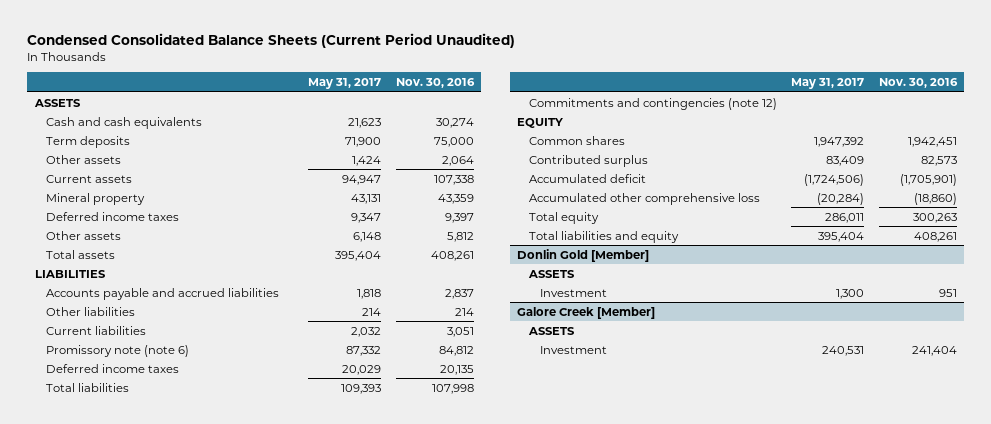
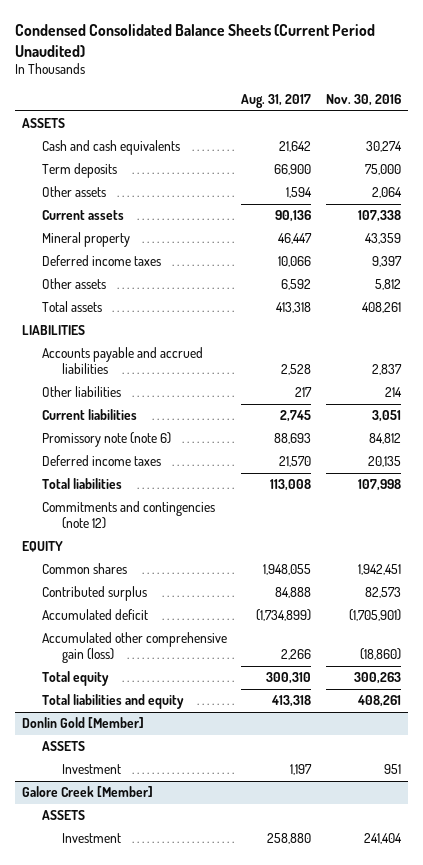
- | May 31, 2017 | Nov. 30, 2016
+ | Aug. 31, 2017 | Nov. 30, 2016
- Accumulated other comprehensive loss | (20,284) | (18,860)
+ Accumulated other comprehensive gain (loss) | 2,266 | (18,860)

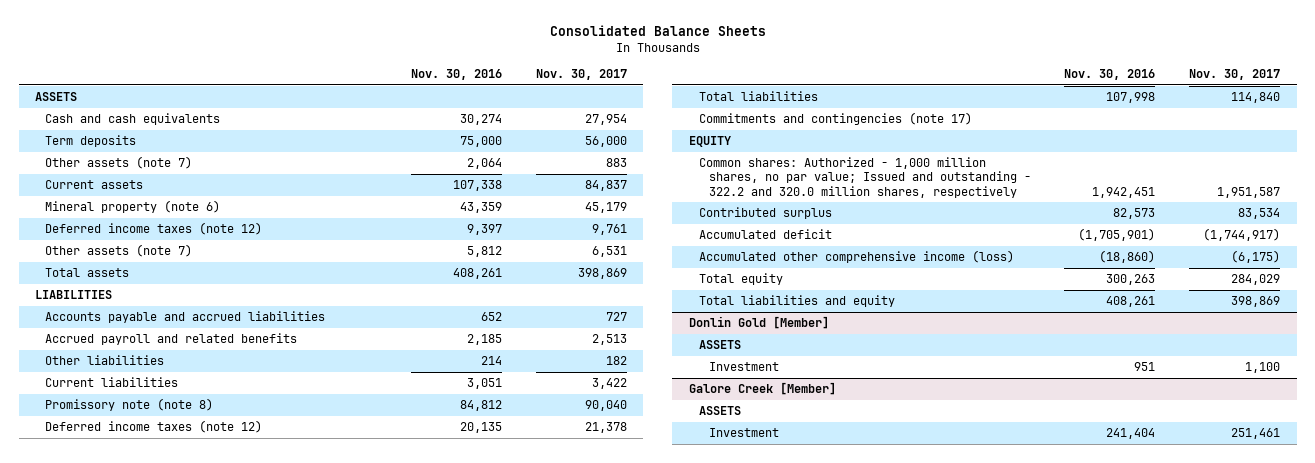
- Condensed Consolidated Balance Sheets (Current Period Unaudited)
+ Consolidated Balance Sheets
- | Aug. 31, 2017 | Nov. 30, 2016
+ | Nov. 30, 2016 | Nov. 30, 2017
- Other assets | 1,594 | 2,064
+ Other assets (note 7) | 2,064 | 883
- Mineral property | 46,447 | 43,359
- Deferred income taxes | 10,066 | 9,397
- Other assets | 6,592 | 5,812
+ Mineral property (note 6) | 43,359 | 45,179
+ Deferred income taxes (note 12) | 9,397 | 9,761
+ Other assets (note 7) | 5,812 | 6,531
- Accounts payable and accrued liabilities | 2,528 | 2,837
+ Accounts payable and accrued liabilities | 652 | 727
+ Accrued payroll and related benefits | 2,185 | 2,513
- Promissory note (note 6) | 88,693 | 84,812
- Deferred income taxes | 21,570 | 20,135
+ Promissory note (note 8) | 84,812 | 90,040
+ Deferred income taxes (note 12) | 20,135 | 21,378
- Commitments and contingencies (note 12)
+ Commitments and contingencies (note 17)
- Common shares | 1,948,055 | 1,942,451
+ Common shares: Authorized - 1,000 million shares, no par value; Issued and outstanding - 322.2 and 320.0 million shares, respectively | 1,942,451 | 1,951,587
- Accumulated other comprehensive gain (loss) | 2,266 | (18,860)
+ Accumulated other comprehensive income (loss) | (18,860) | (6,175)

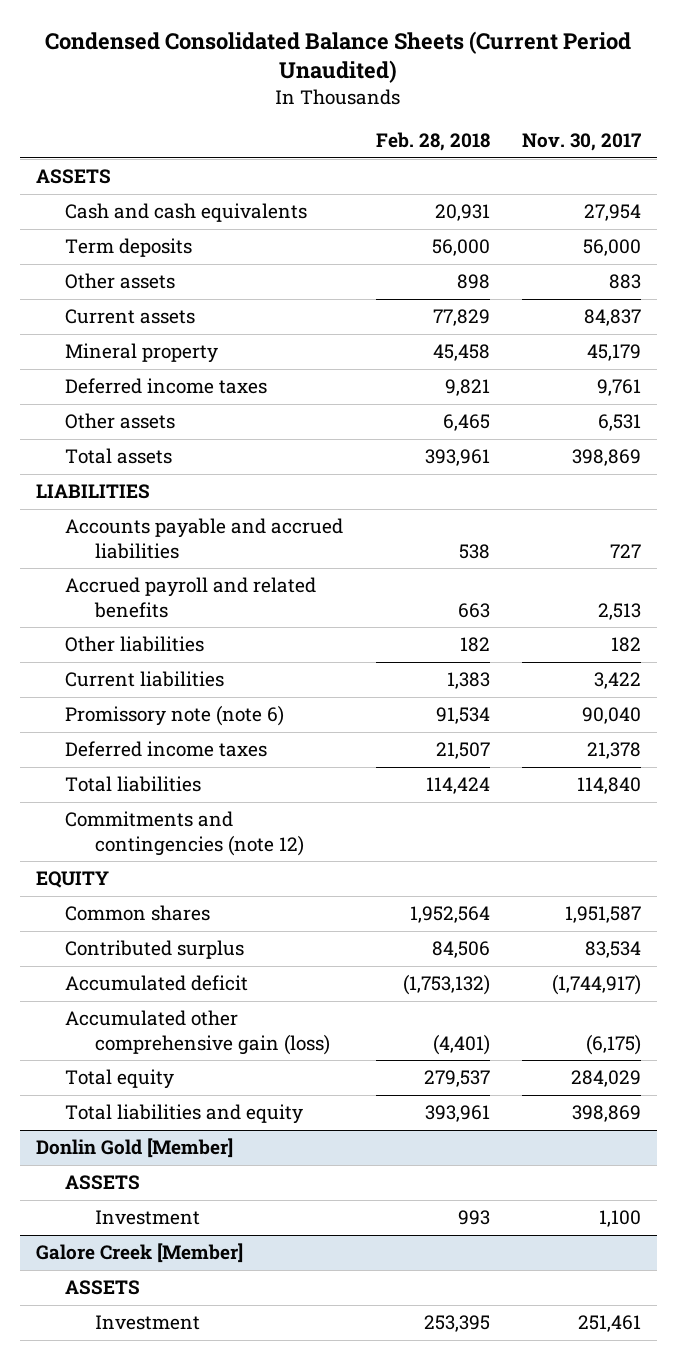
- Consolidated Balance Sheets
+ Condensed Consolidated Balance Sheets (Current Period Unaudited)
- | Nov. 30, 2016 | Nov. 30, 2017
+ | Feb. 28, 2018 | Nov. 30, 2017
- Other assets (note 7) | 2,064 | 883
+ Other assets | 898 | 883
- Mineral property (note 6) | 43,359 | 45,179
- Deferred income taxes (note 12) | 9,397 | 9,761
- Other assets (note 7) | 5,812 | 6,531
+ Mineral property | 45,458 | 45,179
+ Deferred income taxes | 9,821 | 9,761
+ Other assets | 6,465 | 6,531
- Promissory note (note 8) | 84,812 | 90,040
- Deferred income taxes (note 12) | 20,135 | 21,378
+ Promissory note (note 6) | 91,534 | 90,040
+ Deferred income taxes | 21,507 | 21,378
- Commitments and contingencies (note 17)
+ Commitments and contingencies (note 12)
- Common shares: Authorized - 1,000 million shares, no par value; Issued and outstanding - 322.2 and 320.0 million shares, respectively | 1,942,451 | 1,951,587
+ Common shares | 1,952,564 | 1,951,587
- Accumulated other comprehensive income (loss) | (18,860) | (6,175)
+ Accumulated other comprehensive gain (loss) | (4,401) | (6,175)

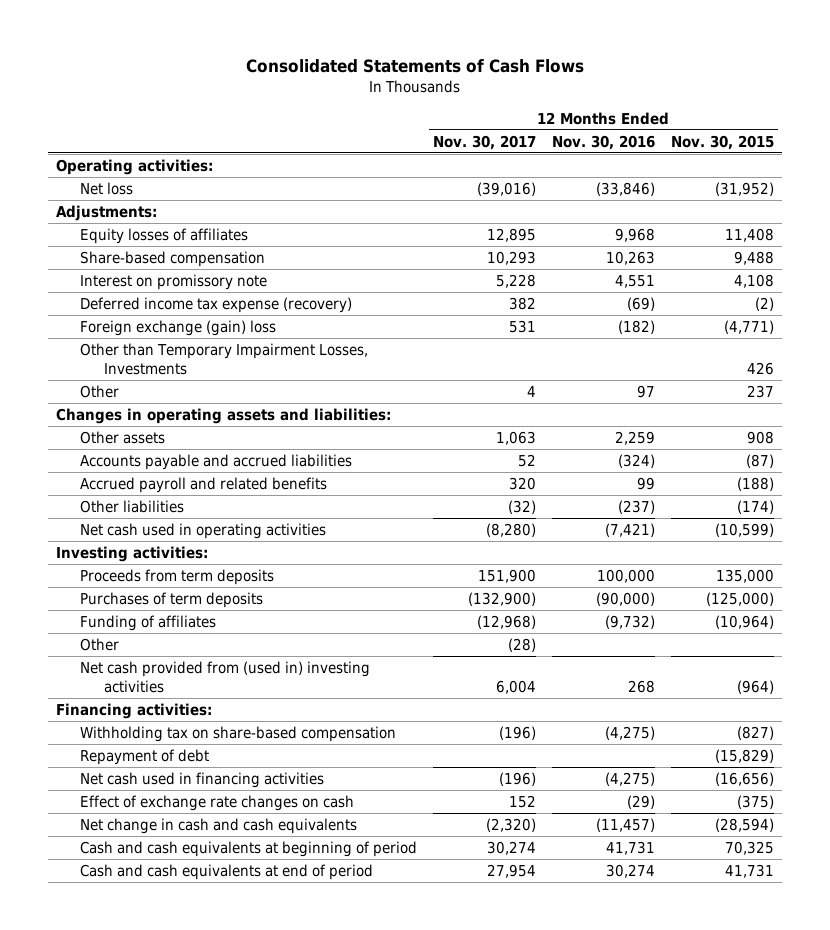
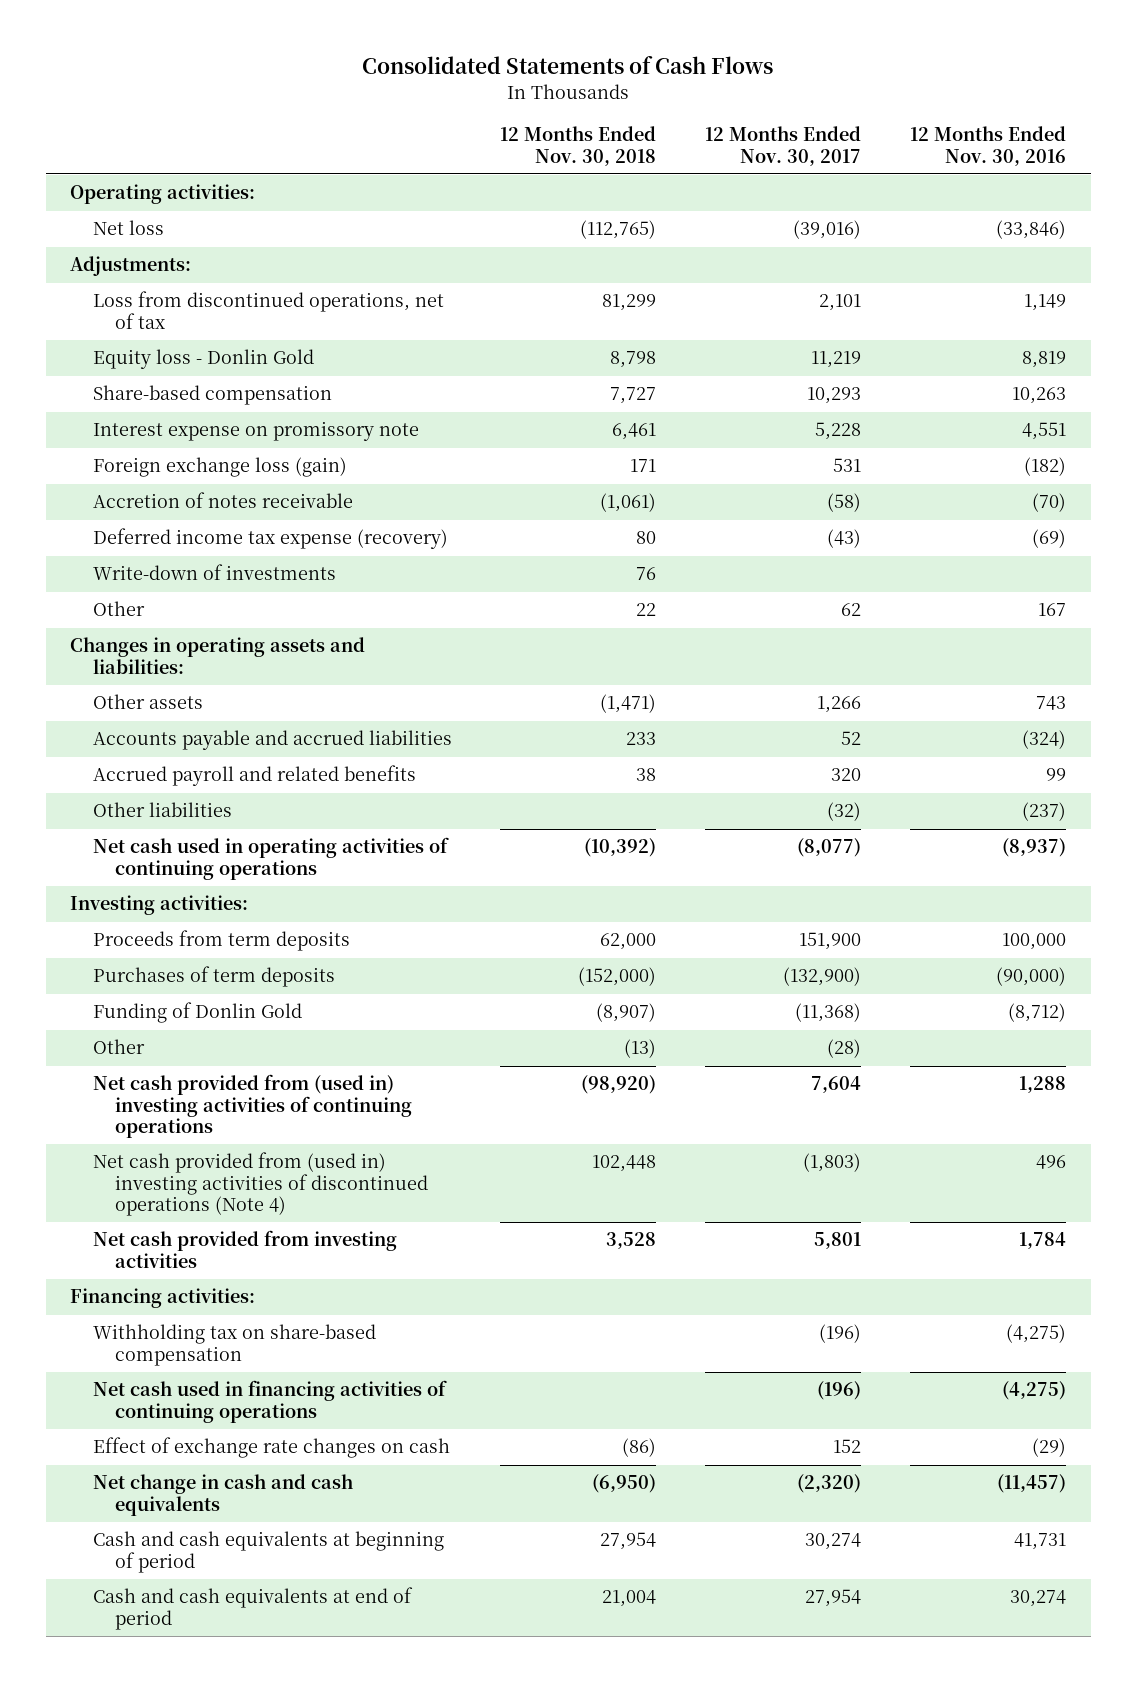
- | 12 Months Ended Nov. 30, 2017 | 12 Months Ended Nov. 30, 2016 | 12 Months Ended Nov. 30, 2015
+ | 12 Months Ended Nov. 30, 2018 | 12 Months Ended Nov. 30, 2017 | 12 Months Ended Nov. 30, 2016
- Equity losses of affiliates | 12,895 | 9,968 | 11,408
+ Loss from discontinued operations, net of tax | 81,299 | 2,101 | 1,149
+ Equity loss - Donlin Gold | 8,798 | 11,219 | 8,819
- Interest on promissory note | 5,228 | 4,551 | 4,108
- Deferred income tax expense (recovery) | 382 | (69) | (2)
- Foreign exchange (gain) loss | 531 | (182) | (4,771)
- Other than Temporary Impairment Losses, Investments | | | 426
- Other | 4 | 97 | 237
+ Interest expense on promissory note | 6,461 | 5,228 | 4,551
+ Foreign exchange loss (gain) | 171 | 531 | (182)
+ Accretion of notes receivable | (1,061) | (58) | (70)
+ Deferred income tax expense (recovery) | 80 | (43) | (69)
+ Write-down of investments | 76 | |
+ Other | 22 | 62 | 167
- Other assets | 1,063 | 2,259 | 908
+ Other assets | (1,471) | 1,266 | 743
- Net cash used in operating activities | (8,280) | (7,421) | (10,599)
+ Net cash used in operating activities of continuing operations | (10,392) | (8,077) | (8,937)
- Funding of affiliates | (12,968) | (9,732) | (10,964)
+ Funding of Donlin Gold | (8,907) | (11,368) | (8,712)
- Net cash provided from (used in) investing activities | 6,004 | 268 | (964)
+ Net cash provided from (used in) investing activities of continuing operations | (98,920) | 7,604 | 1,288
+ Net cash provided from (used in) investing activities of discontinued operations (Note 4) | 102,448 | (1,803) | 496
+ Net cash provided from investing activities | 3,528 | 5,801 | 1,784
- Repayment of debt | | | (15,829)
- Net cash used in financing activities | (196) | (4,275) | (16,656)
+ Net cash used in financing activities of continuing operations | | (196) | (4,275)

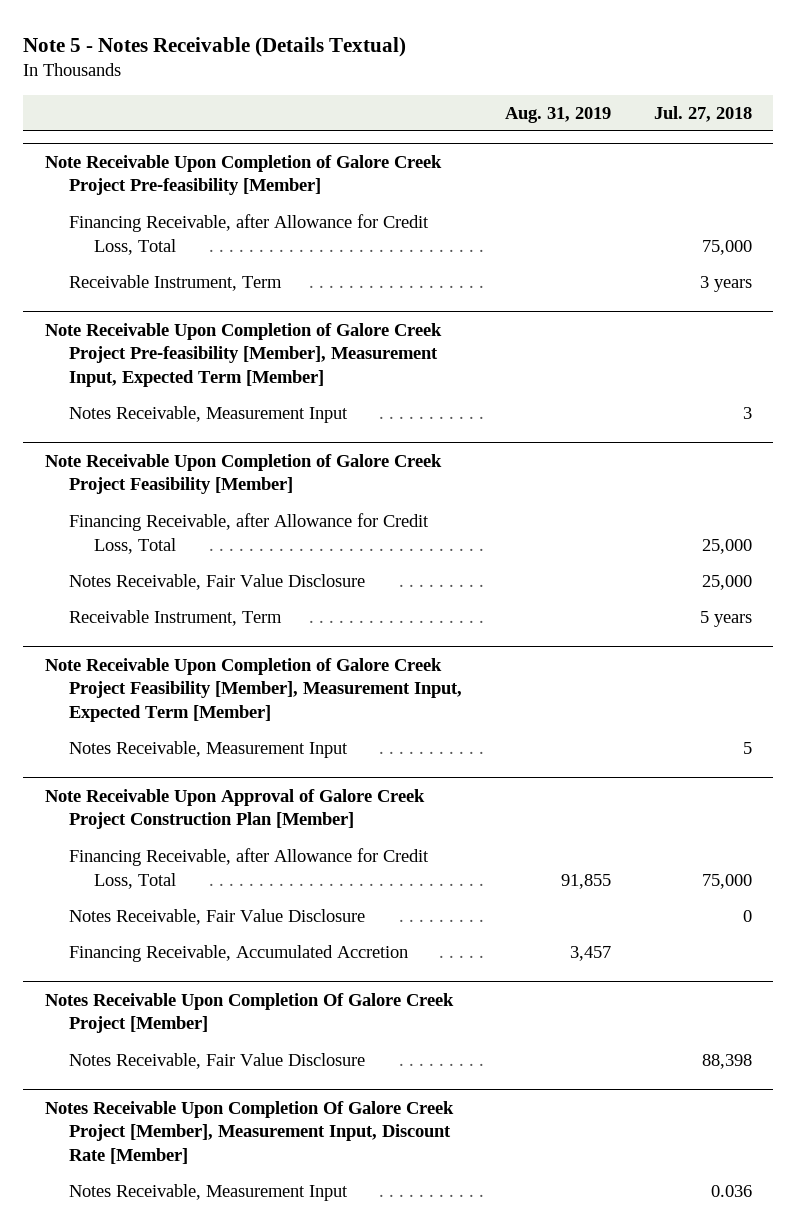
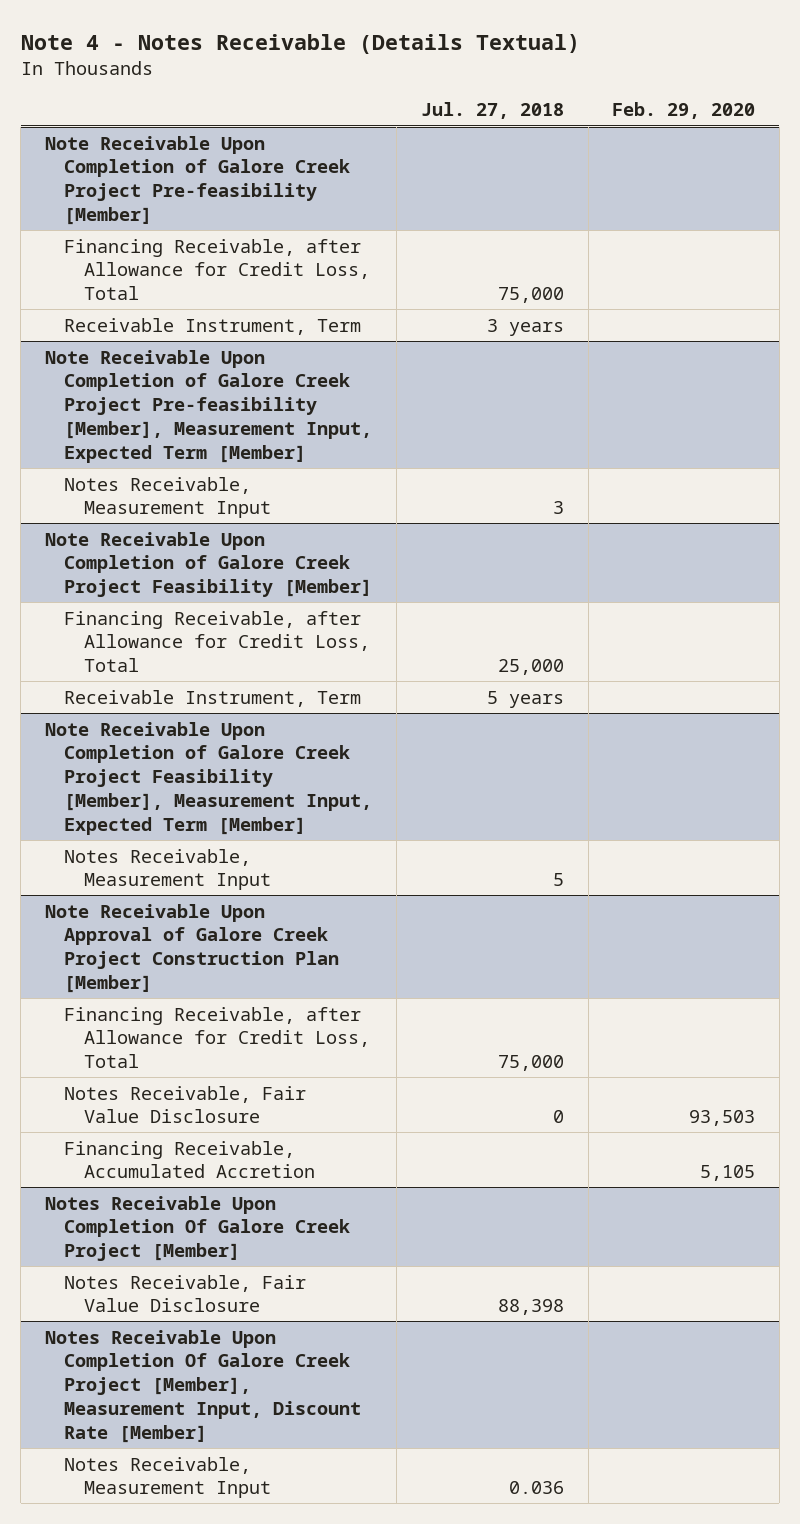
- Note 5 - Notes Receivable (Details Textual)
+ Note 4 - Notes Receivable (Details Textual)
- | Aug. 31, 2019 | Jul. 27, 2018
+ | Jul. 27, 2018 | Feb. 29, 2020
@ Note Receivable Upon Completion of Galore Creek Project Feasibility [Member]
- Notes Receivable, Fair Value Disclosure | | 25,000

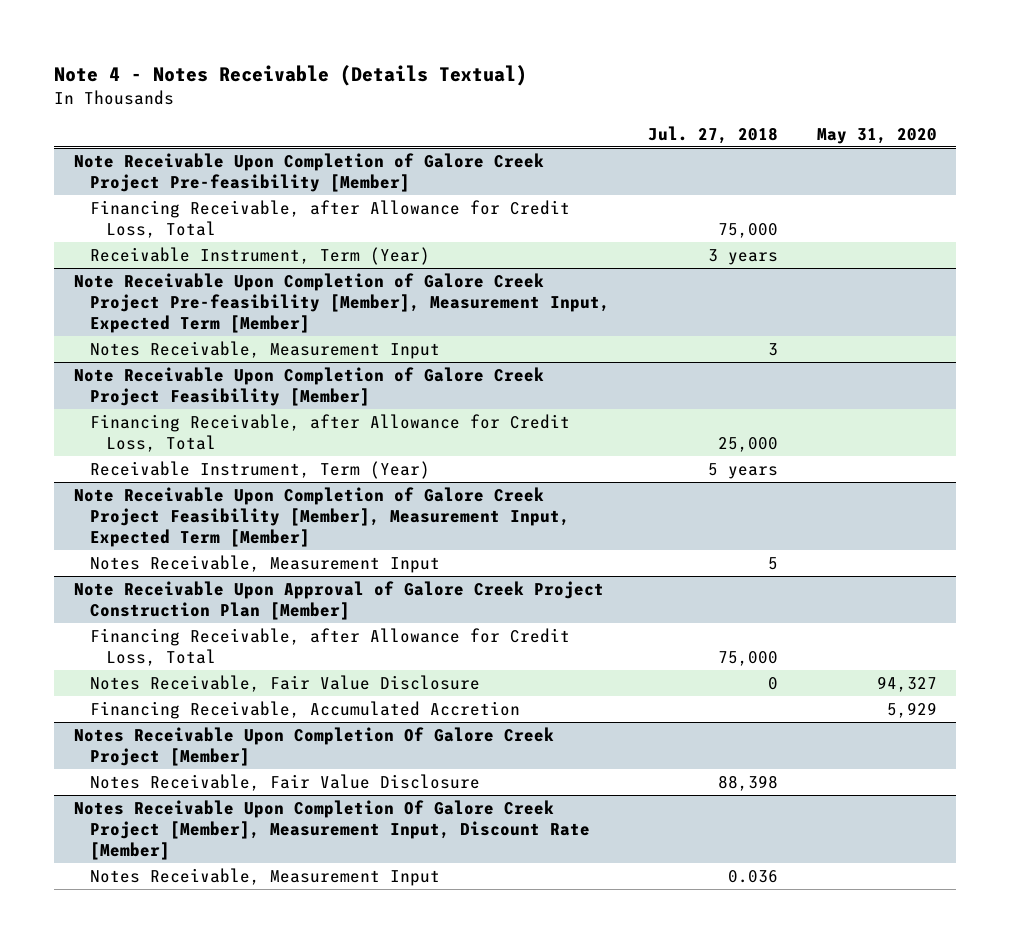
- | Jul. 27, 2018 | Feb. 29, 2020
+ | Jul. 27, 2018 | May 31, 2020
@ Note Receivable Upon Completion of Galore Creek Project Pre-feasibility [Member]
- Receivable Instrument, Term | 3 years |
+ Receivable Instrument, Term (Year) | 3 years |
@ Note Receivable Upon Completion of Galore Creek Project Feasibility [Member]
- Receivable Instrument, Term | 5 years |
+ Receivable Instrument, Term (Year) | 5 years |

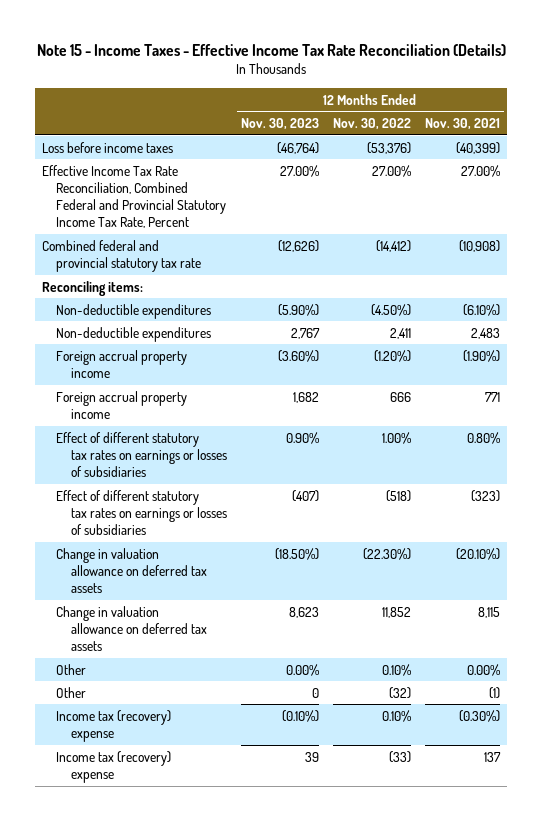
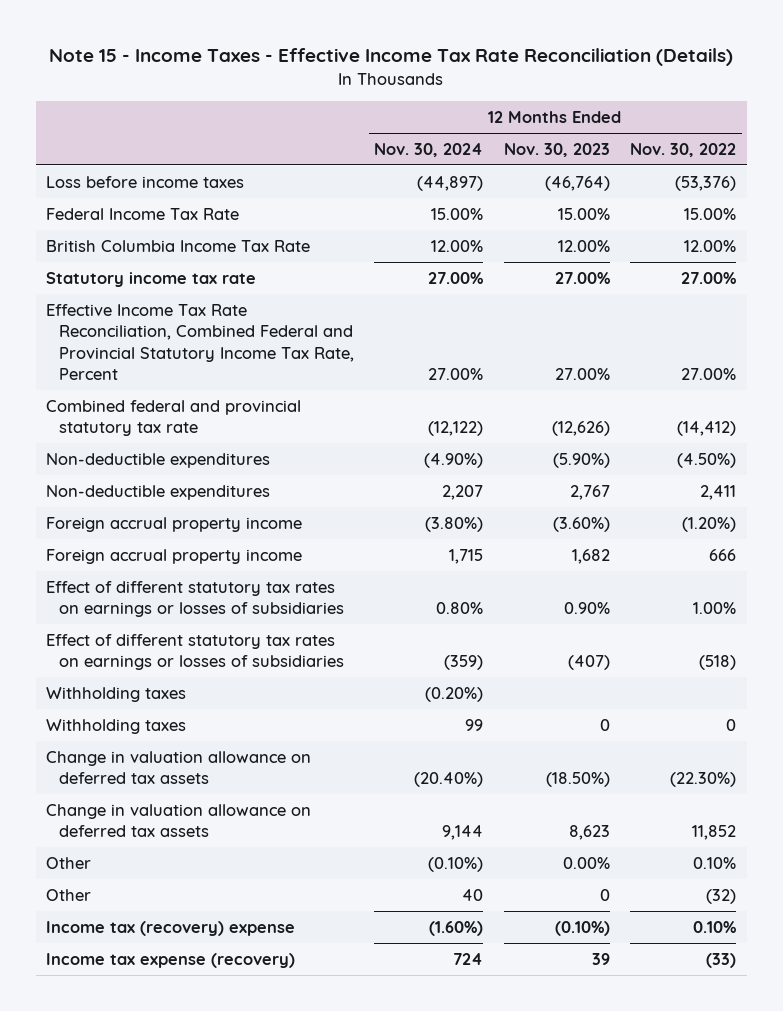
- | 12 Months Ended Nov. 30, 2023 | 12 Months Ended Nov. 30, 2022 | 12 Months Ended Nov. 30, 2021
+ | 12 Months Ended Nov. 30, 2024 | 12 Months Ended Nov. 30, 2023 | 12 Months Ended Nov. 30, 2022
+ Federal Income Tax Rate | 15.00% | 15.00% | 15.00%
+ British Columbia Income Tax Rate | 12.00% | 12.00% | 12.00%
+ Statutory income tax rate | 27.00% | 27.00% | 27.00%
- Reconciling items:
+ Withholding taxes | (0.20%) | |
+ Withholding taxes | 99 | 0 | 0
- Income tax (recovery) expense | 39 | (33) | 137
+ Income tax expense (recovery) | 724 | 39 | (33)

